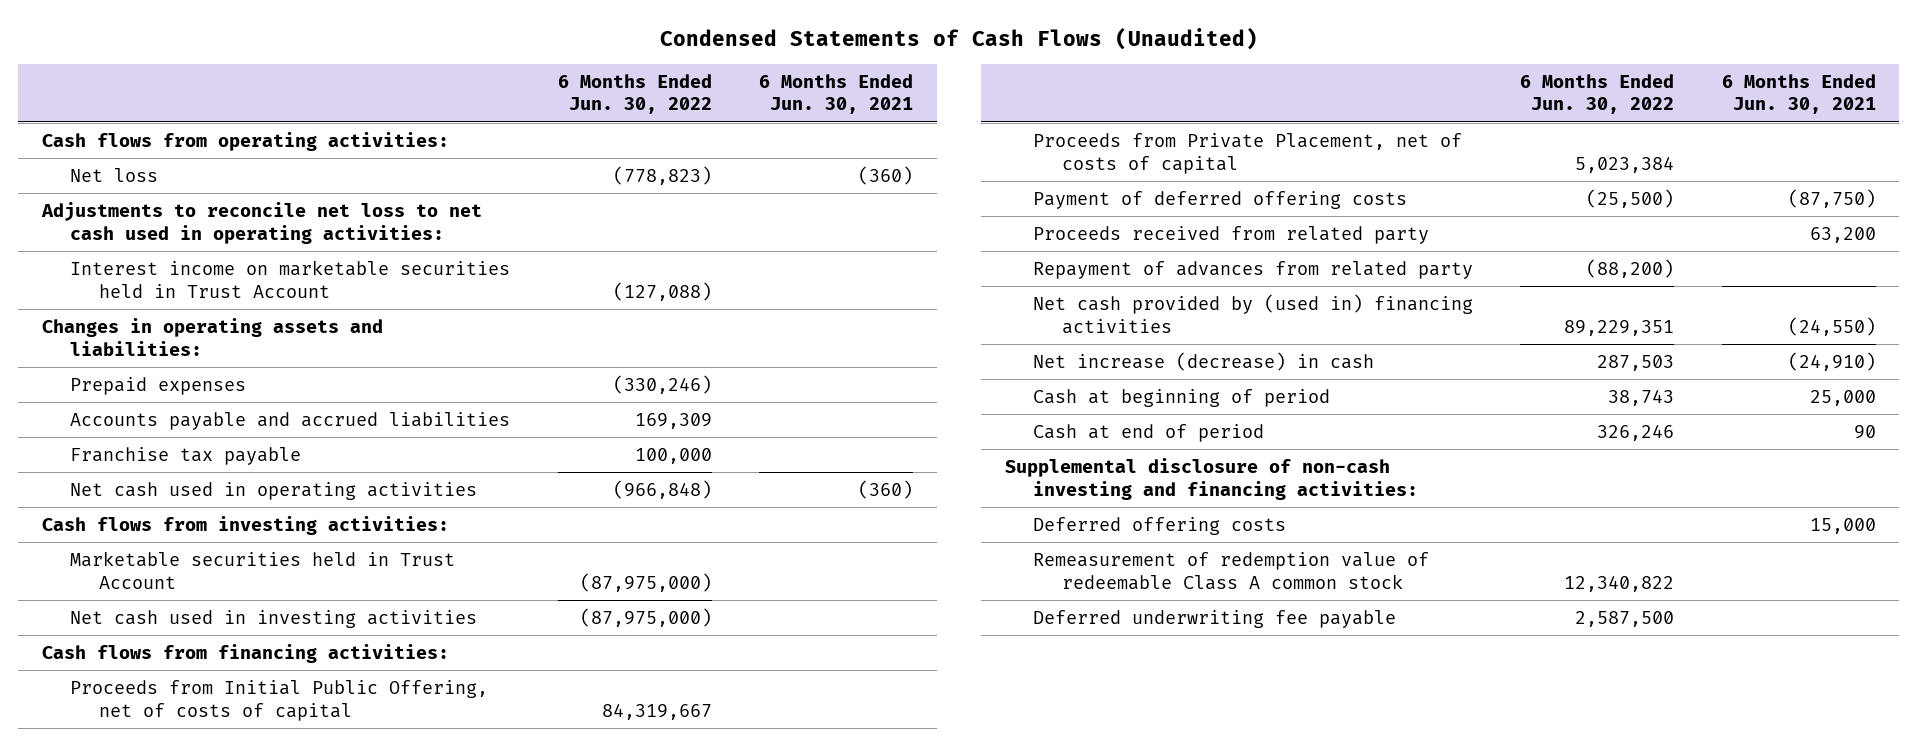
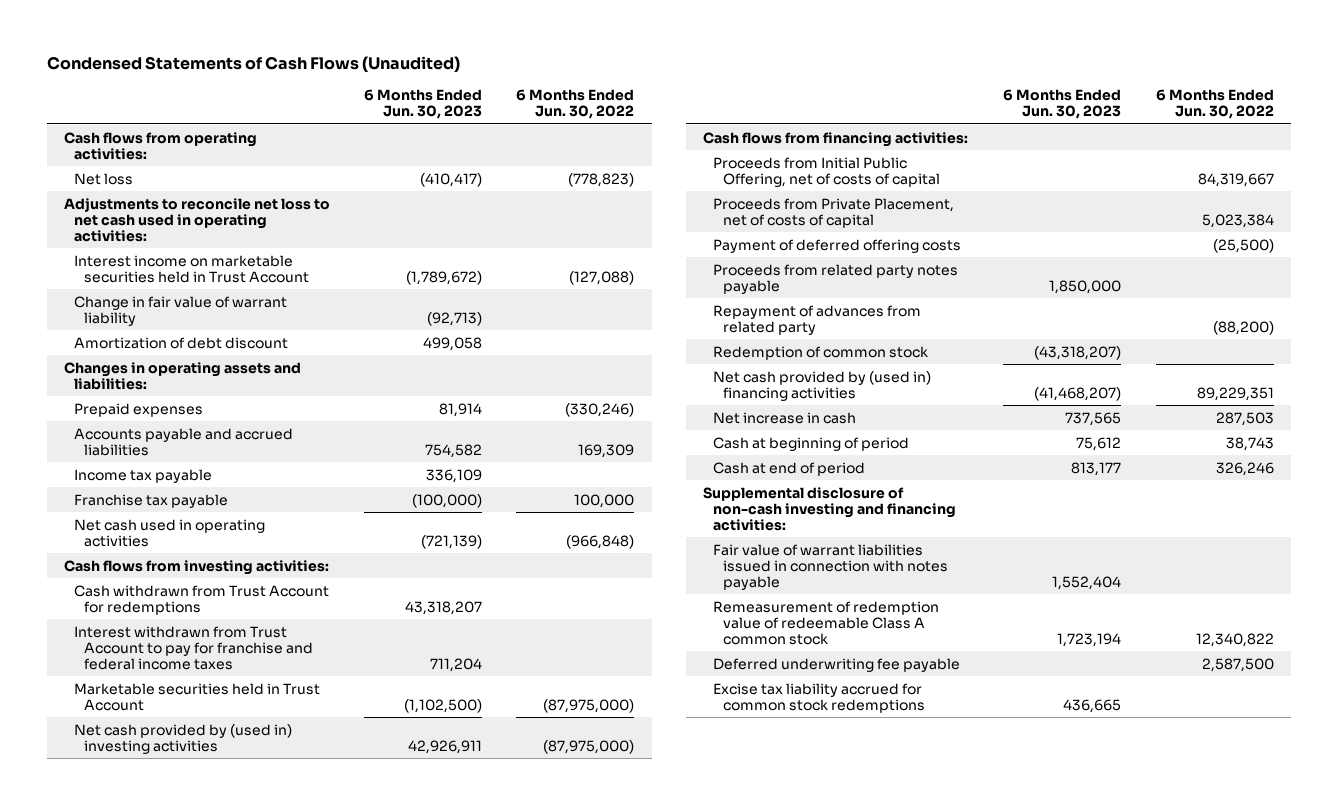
- | 6 Months Ended Jun. 30, 2022 | 6 Months Ended Jun. 30, 2021
+ | 6 Months Ended Jun. 30, 2023 | 6 Months Ended Jun. 30, 2022
+ Change in fair value of warrant liability | (92,713) |
+ Amortization of debt discount | 499,058 |
+ Income tax payable | 336,109 |
+ Cash withdrawn from Trust Account for redemptions | 43,318,207 |
+ Interest withdrawn from Trust Account to pay for franchise and federal income taxes | 711,204 |
- Net cash used in investing activities | (87,975,000) |
+ Net cash provided by (used in) investing activities | 42,926,911 | (87,975,000)
- Proceeds received from related party | | 63,200
+ Proceeds from related party notes payable | 1,850,000 |
+ Redemption of common stock | (43,318,207) |
- Net increase (decrease) in cash | 287,503 | (24,910)
+ Net increase in cash | 737,565 | 287,503
- Deferred offering costs | | 15,000
+ Fair value of warrant liabilities issued in connection with notes payable | 1,552,404 |
+ Excise tax liability accrued for common stock redemptions | 436,665 |

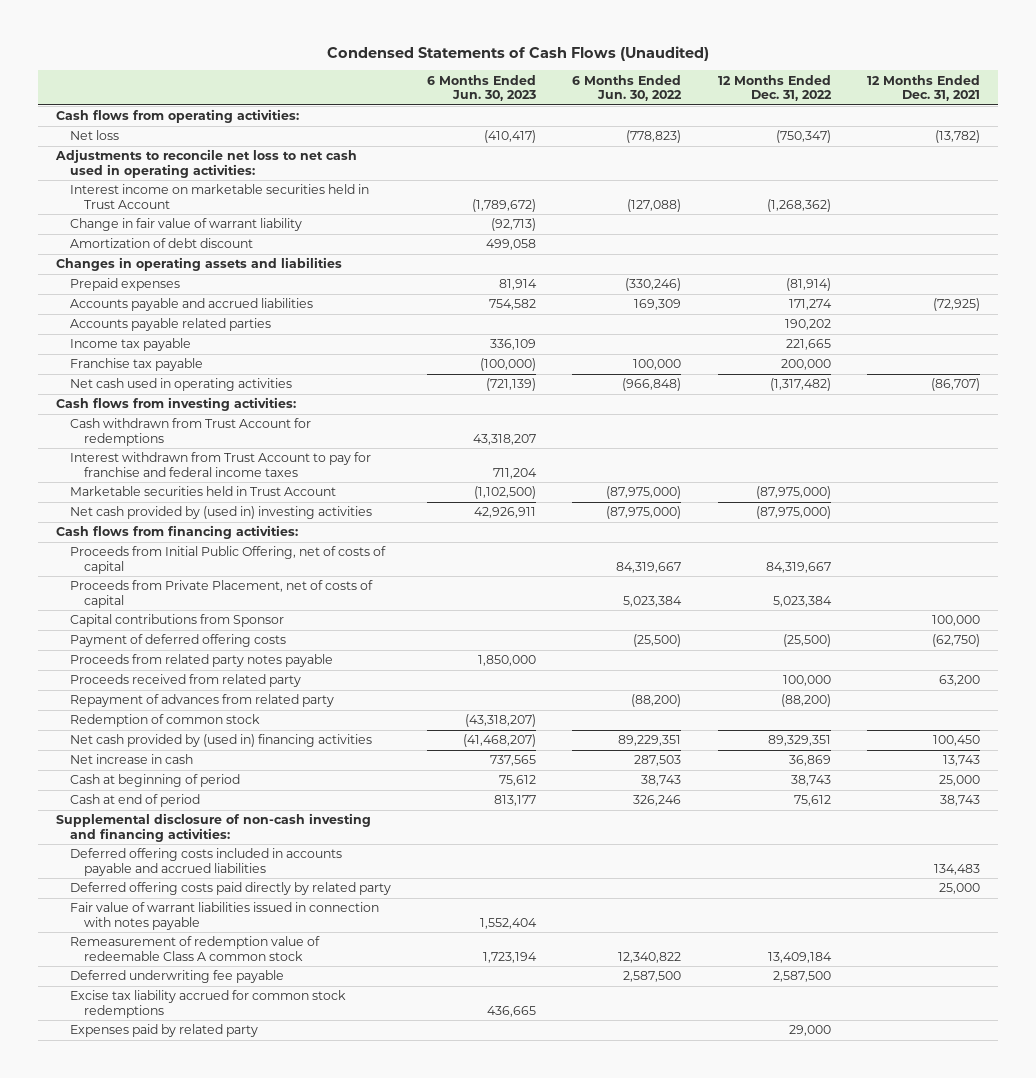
- | 6 Months Ended Jun. 30, 2023 | 6 Months Ended Jun. 30, 2022
+ | 6 Months Ended Jun. 30, 2023 | 6 Months Ended Jun. 30, 2022 | 12 Months Ended Dec. 31, 2022 | 12 Months Ended Dec. 31, 2021
- Changes in operating assets and liabilities:
+ Changes in operating assets and liabilities
+ Accounts payable related parties | | | 190,202 |
+ Capital contributions from Sponsor | | | | 100,000
+ Proceeds received from related party | | | 100,000 | 63,200
+ Deferred offering costs included in accounts payable and accrued liabilities | | | | 134,483
+ Deferred offering costs paid directly by related party | | | | 25,000
+ Expenses paid by related party | | | 29,000 |

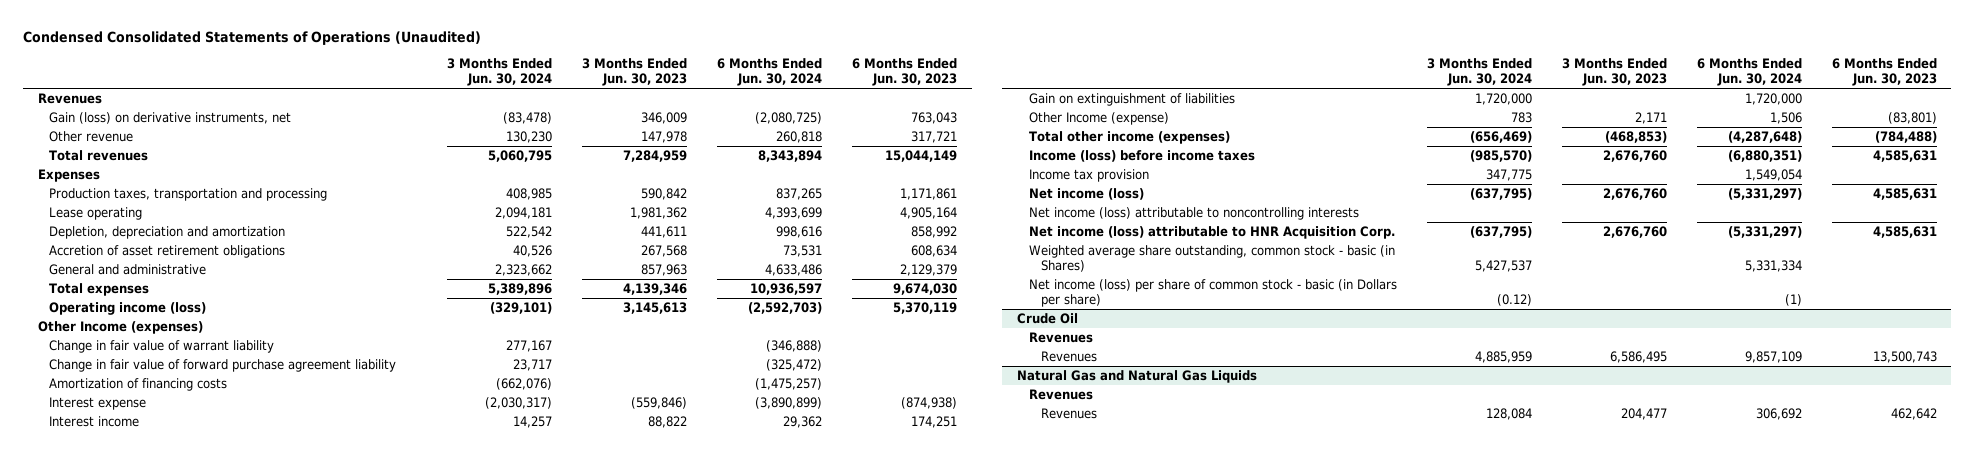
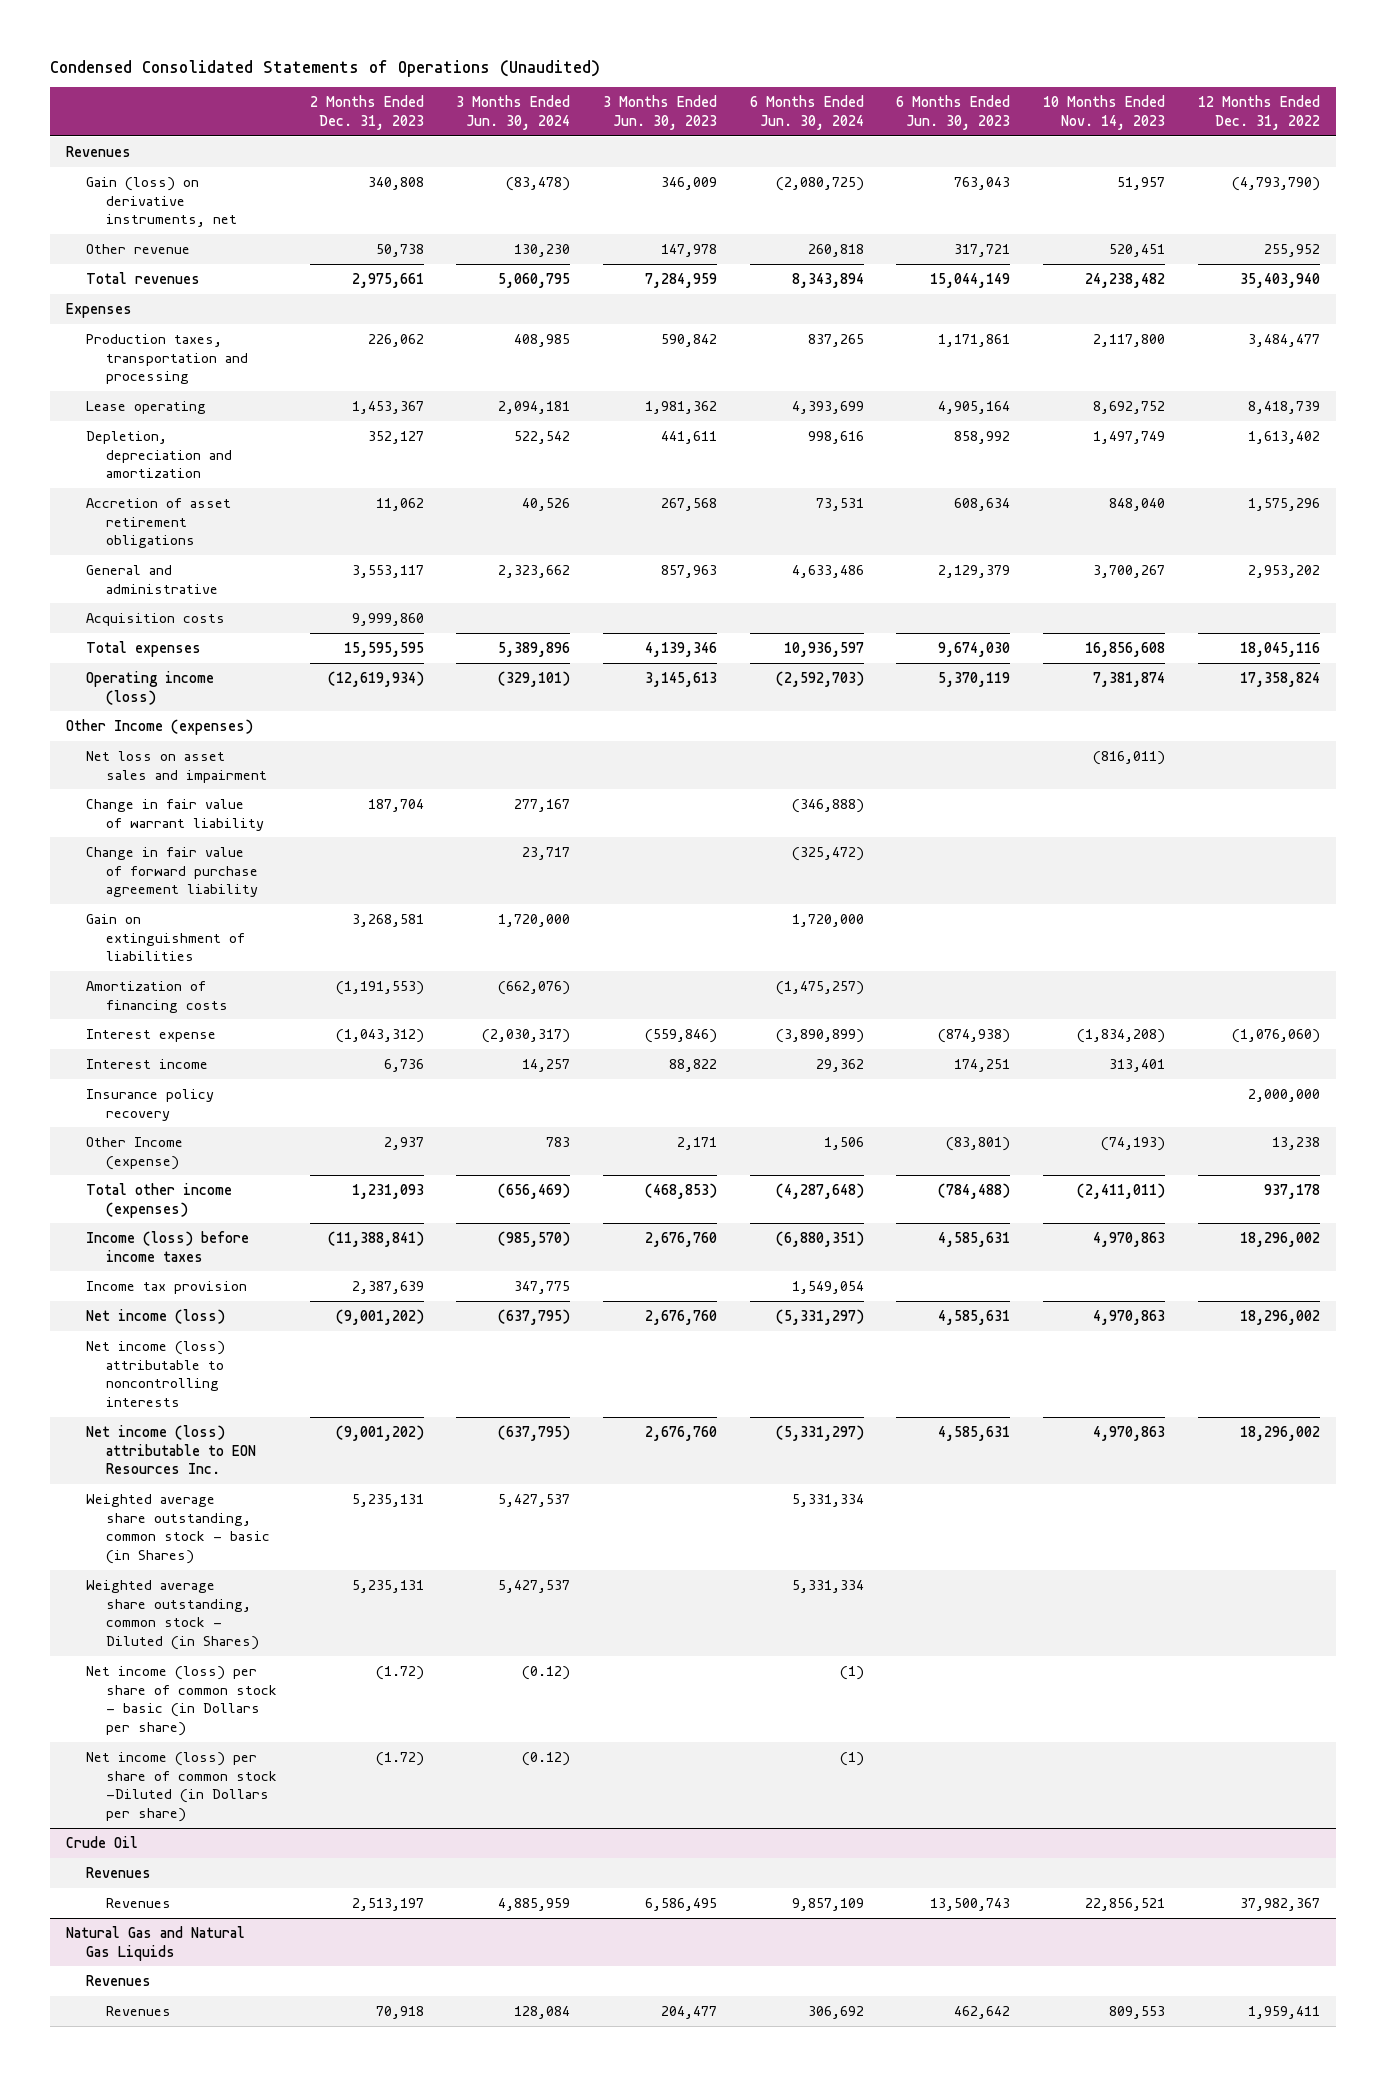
- | 3 Months Ended Jun. 30, 2024 | 3 Months Ended Jun. 30, 2023 | 6 Months Ended Jun. 30, 2024 | 6 Months Ended Jun. 30, 2023
+ | 2 Months Ended Dec. 31, 2023 | 3 Months Ended Jun. 30, 2024 | 3 Months Ended Jun. 30, 2023 | 6 Months Ended Jun. 30, 2024 | 6 Months Ended Jun. 30, 2023 | 10 Months Ended Nov. 14, 2023 | 12 Months Ended Dec. 31, 2022
+ Acquisition costs | 9,999,860 | | | | | |
+ Net loss on asset sales and impairment | | | | | | (816,011) |
moved up: Gain on extinguishment of liabilities | 3,268,581 | 1,720,000 | | 1,720,000 | | |
+ Insurance policy recovery | | | | | | | 2,000,000
- Net income (loss) attributable to HNR Acquisition Corp. | (637,795) | 2,676,760 | (5,331,297) | 4,585,631
+ Net income (loss) attributable to EON Resources Inc. | (9,001,202) | (637,795) | 2,676,760 | (5,331,297) | 4,585,631 | 4,970,863 | 18,296,002
+ Weighted average share outstanding, common stock - Diluted (in Shares) | 5,235,131 | 5,427,537 | | 5,331,334 | | |
+ Net income (loss) per share of common stock -Diluted (in Dollars per share) | (1.72) | (0.12) | | (1) | | |

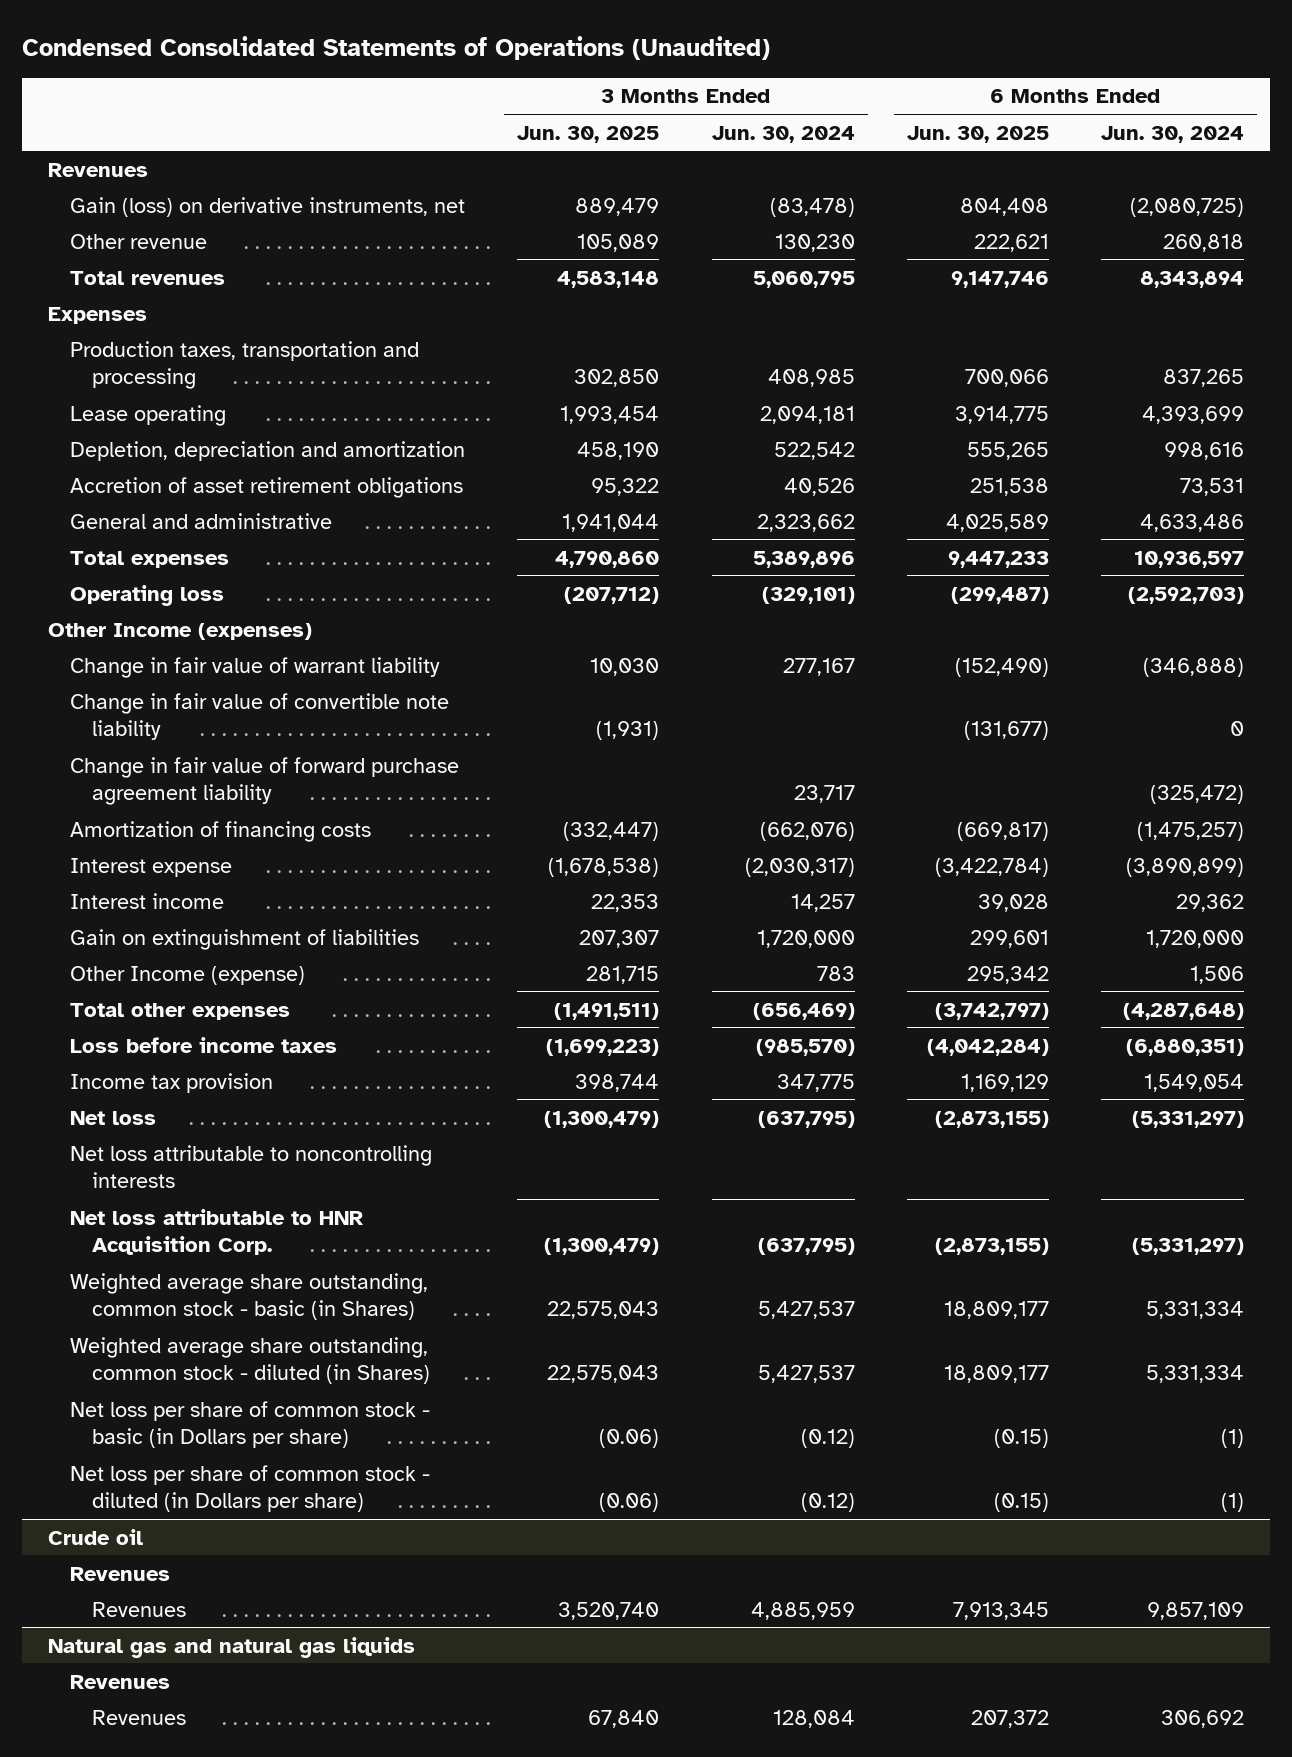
- | 2 Months Ended Dec. 31, 2023 | 3 Months Ended Jun. 30, 2024 | 3 Months Ended Jun. 30, 2023 | 6 Months Ended Jun. 30, 2024 | 6 Months Ended Jun. 30, 2023 | 10 Months Ended Nov. 14, 2023 | 12 Months Ended Dec. 31, 2022
+ | 3 Months Ended Jun. 30, 2025 | 3 Months Ended Jun. 30, 2024 | 6 Months Ended Jun. 30, 2025 | 6 Months Ended Jun. 30, 2024
- Acquisition costs | 9,999,860 | | | | | |
- Operating income (loss) | (12,619,934) | (329,101) | 3,145,613 | (2,592,703) | 5,370,119 | 7,381,874 | 17,358,824
+ Operating loss | (207,712) | (329,101) | (299,487) | (2,592,703)
- Net loss on asset sales and impairment | | | | | | (816,011) |
+ Change in fair value of convertible note liability | (1,931) | | (131,677) | 0
- Insurance policy recovery | | | | | | | 2,000,000
moved down: Gain on extinguishment of liabilities | 207,307 | 1,720,000 | 299,601 | 1,720,000
- Total other income (expenses) | 1,231,093 | (656,469) | (468,853) | (4,287,648) | (784,488) | (2,411,011) | 937,178
- Income (loss) before income taxes | (11,388,841) | (985,570) | 2,676,760 | (6,880,351) | 4,585,631 | 4,970,863 | 18,296,002
+ Total other expenses | (1,491,511) | (656,469) | (3,742,797) | (4,287,648)
+ Loss before income taxes | (1,699,223) | (985,570) | (4,042,284) | (6,880,351)
- Net income (loss) | (9,001,202) | (637,795) | 2,676,760 | (5,331,297) | 4,585,631 | 4,970,863 | 18,296,002
- Net income (loss) attributable to noncontrolling interests
- Net income (loss) attributable to EON Resources Inc. | (9,001,202) | (637,795) | 2,676,760 | (5,331,297) | 4,585,631 | 4,970,863 | 18,296,002
+ Net loss | (1,300,479) | (637,795) | (2,873,155) | (5,331,297)
+ Net loss attributable to noncontrolling interests
+ Net loss attributable to HNR Acquisition Corp. | (1,300,479) | (637,795) | (2,873,155) | (5,331,297)
- Weighted average share outstanding, common stock - Diluted (in Shares) | 5,235,131 | 5,427,537 | | 5,331,334 | | |
- Net income (loss) per share of common stock - basic (in Dollars per share) | (1.72) | (0.12) | | (1) | | |
- Net income (loss) per share of common stock -Diluted (in Dollars per share) | (1.72) | (0.12) | | (1) | | |
- Crude Oil
+ Weighted average share outstanding, common stock - diluted (in Shares) | 22,575,043 | 5,427,537 | 18,809,177 | 5,331,334
+ Net loss per share of common stock - basic (in Dollars per share) | (0.06) | (0.12) | (0.15) | (1)
+ Net loss per share of common stock - diluted (in Dollars per share) | (0.06) | (0.12) | (0.15) | (1)
+ Crude oil
- Natural Gas and Natural Gas Liquids
+ Natural gas and natural gas liquids

